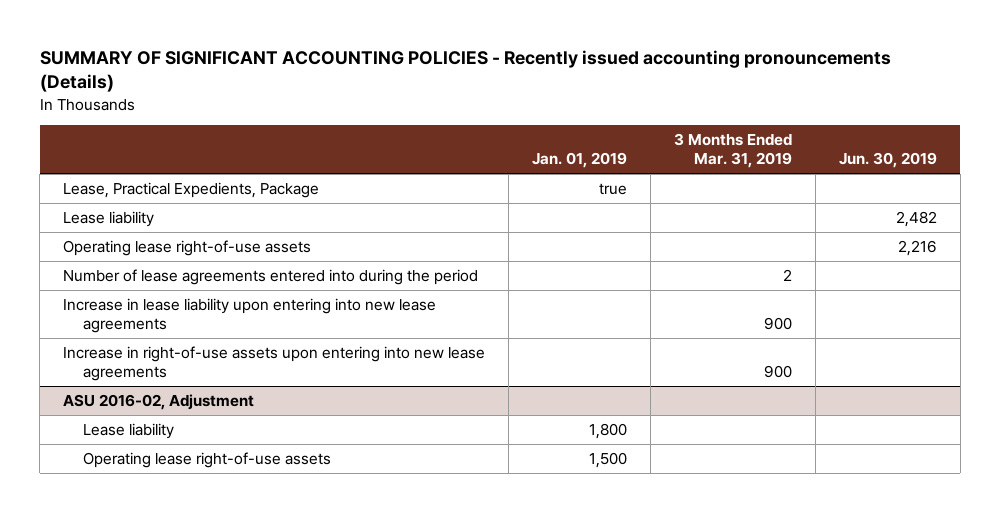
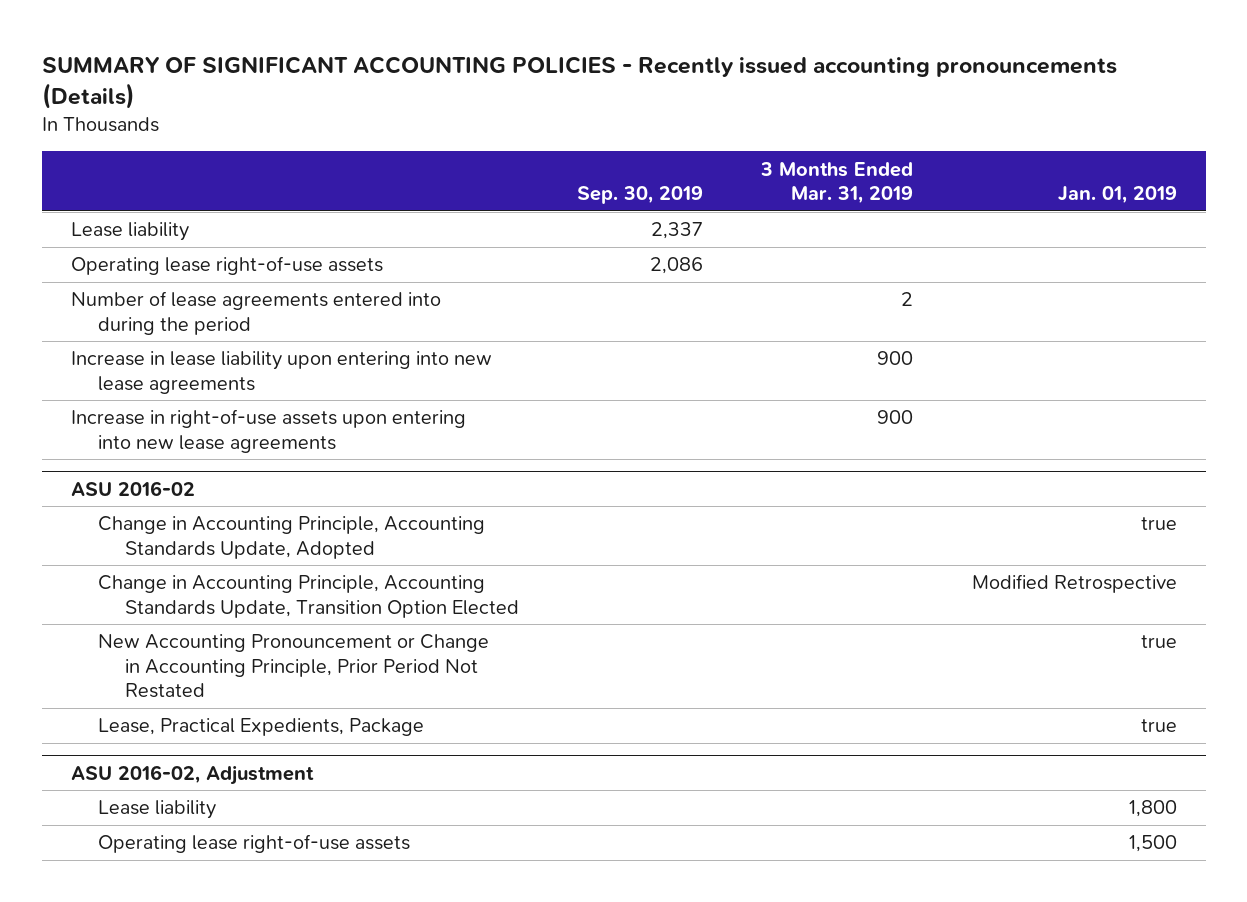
- | Jan. 01, 2019 | 3 Months Ended Mar. 31, 2019 | Jun. 30, 2019
+ | Sep. 30, 2019 | 3 Months Ended Mar. 31, 2019 | Jan. 01, 2019
- Lease, Practical Expedients, Package | true | |
+ ASU 2016-02
+ Change in Accounting Principle, Accounting Standards Update, Adopted | | | true
+ Change in Accounting Principle, Accounting Standards Update, Transition Option Elected | | | Modified Retrospective
+ New Accounting Pronouncement or Change in Accounting Principle, Prior Period Not Restated | | | true
+ Lease, Practical Expedients, Package | | | true

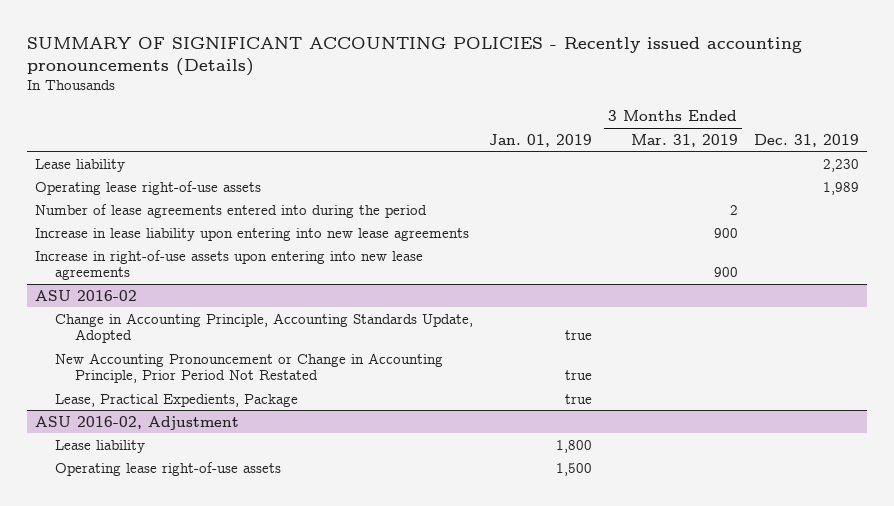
- | Sep. 30, 2019 | 3 Months Ended Mar. 31, 2019 | Jan. 01, 2019
+ | Jan. 01, 2019 | 3 Months Ended Mar. 31, 2019 | Dec. 31, 2019
@ ASU 2016-02
- Change in Accounting Principle, Accounting Standards Update, Transition Option Elected | | | Modified Retrospective

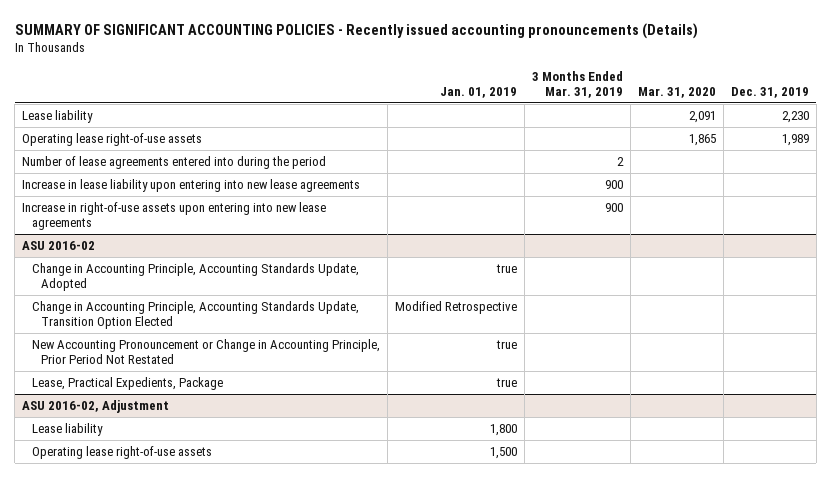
- | Jan. 01, 2019 | 3 Months Ended Mar. 31, 2019 | Dec. 31, 2019
+ | Jan. 01, 2019 | 3 Months Ended Mar. 31, 2019 | Mar. 31, 2020 | Dec. 31, 2019
@ ASU 2016-02
+ Change in Accounting Principle, Accounting Standards Update, Transition Option Elected | Modified Retrospective | | |

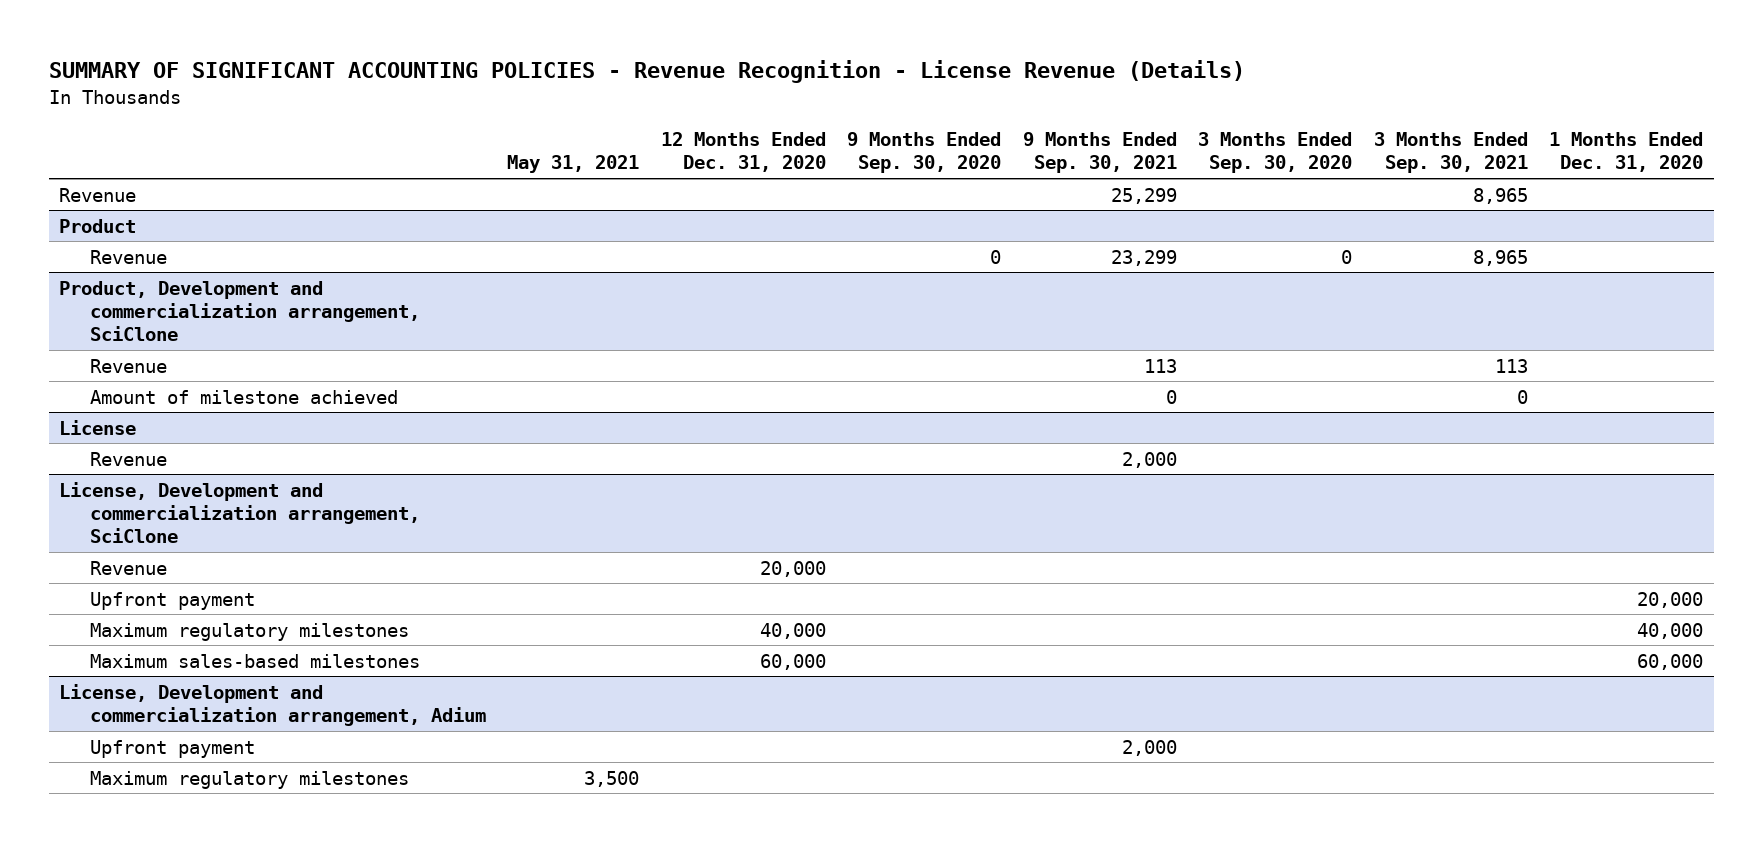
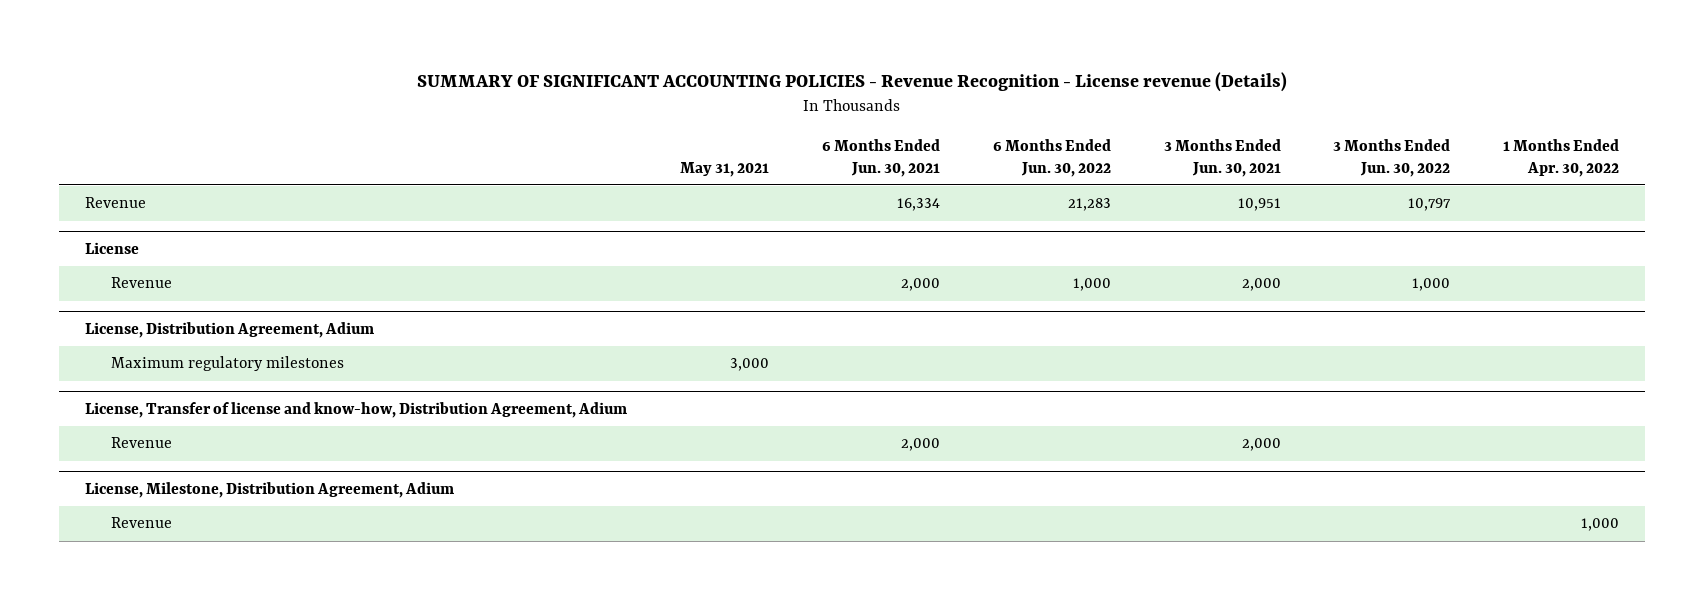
- SUMMARY OF SIGNIFICANT ACCOUNTING POLICIES - Revenue Recognition - License Revenue (Details)
+ SUMMARY OF SIGNIFICANT ACCOUNTING POLICIES - Revenue Recognition - License revenue (Details)
- | May 31, 2021 | 12 Months Ended Dec. 31, 2020 | 9 Months Ended Sep. 30, 2020 | 9 Months Ended Sep. 30, 2021 | 3 Months Ended Sep. 30, 2020 | 3 Months Ended Sep. 30, 2021 | 1 Months Ended Dec. 31, 2020
+ | May 31, 2021 | 6 Months Ended Jun. 30, 2021 | 6 Months Ended Jun. 30, 2022 | 3 Months Ended Jun. 30, 2021 | 3 Months Ended Jun. 30, 2022 | 1 Months Ended Apr. 30, 2022
- Product
- Revenue | | | 0 | 23,299 | 0 | 8,965 |
- Product, Development and commercialization arrangement, SciClone
- Revenue | | | | 113 | | 113 |
- Amount of milestone achieved | | | | 0 | | 0 |
- License, Development and commercialization arrangement, SciClone
- Revenue | | 20,000 | | | | |
- Upfront payment | | | | | | | 20,000
- Maximum regulatory milestones | | 40,000 | | | | | 40,000
- Maximum sales-based milestones | | 60,000 | | | | | 60,000
- License, Development and commercialization arrangement, Adium
- Upfront payment | | | | 2,000 | | |
- Maximum regulatory milestones | 3,500 | | | | | |
+ License, Distribution Agreement, Adium
+ Maximum regulatory milestones | 3,000 | | | | |
+ License, Transfer of license and know-how, Distribution Agreement, Adium
+ Revenue | | 2,000 | | 2,000 | |
+ License, Milestone, Distribution Agreement, Adium
+ Revenue | | | | | | 1,000

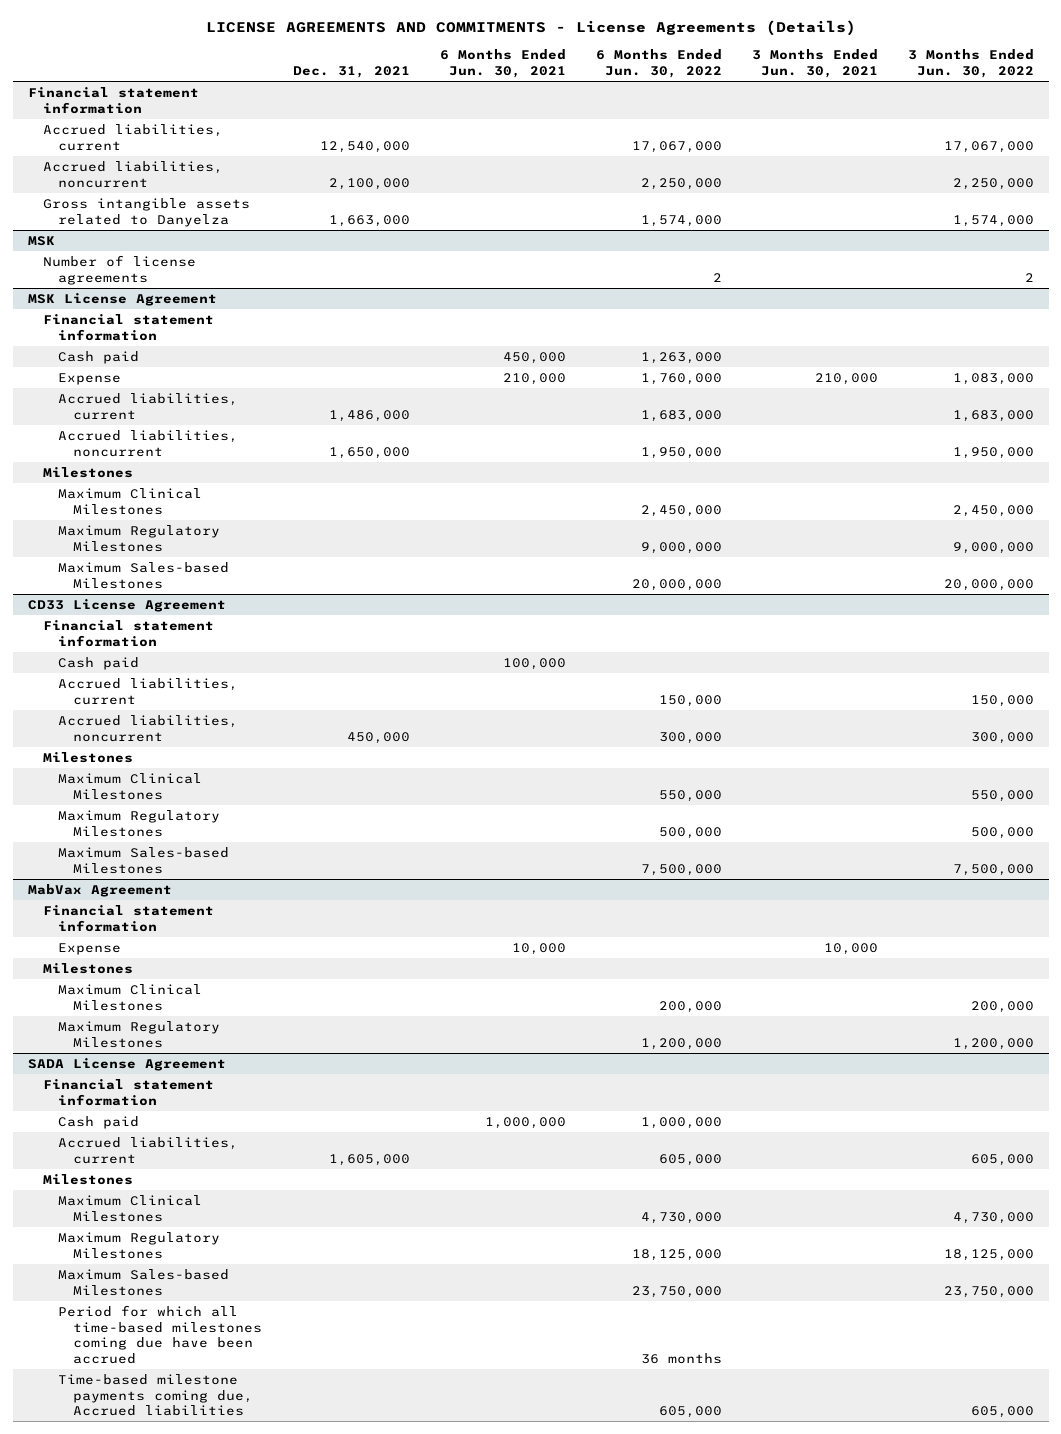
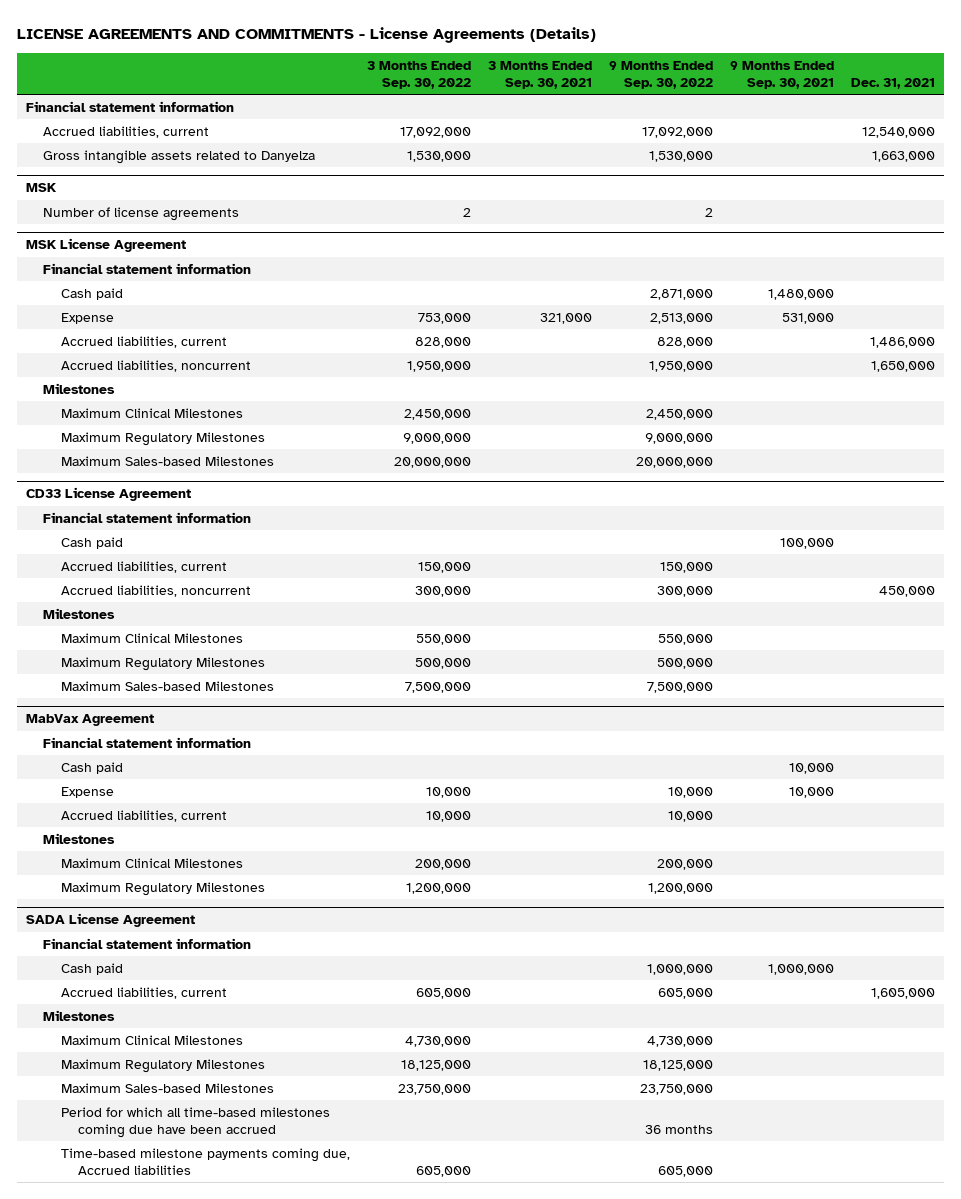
- | Dec. 31, 2021 | 6 Months Ended Jun. 30, 2021 | 6 Months Ended Jun. 30, 2022 | 3 Months Ended Jun. 30, 2021 | 3 Months Ended Jun. 30, 2022
+ | 3 Months Ended Sep. 30, 2022 | 3 Months Ended Sep. 30, 2021 | 9 Months Ended Sep. 30, 2022 | 9 Months Ended Sep. 30, 2021 | Dec. 31, 2021
- Accrued liabilities, noncurrent | 2,100,000 | | 2,250,000 | | 2,250,000
@ MabVax Agreement
+ Cash paid | | | | 10,000 |
+ Accrued liabilities, current | 10,000 | | 10,000 | |

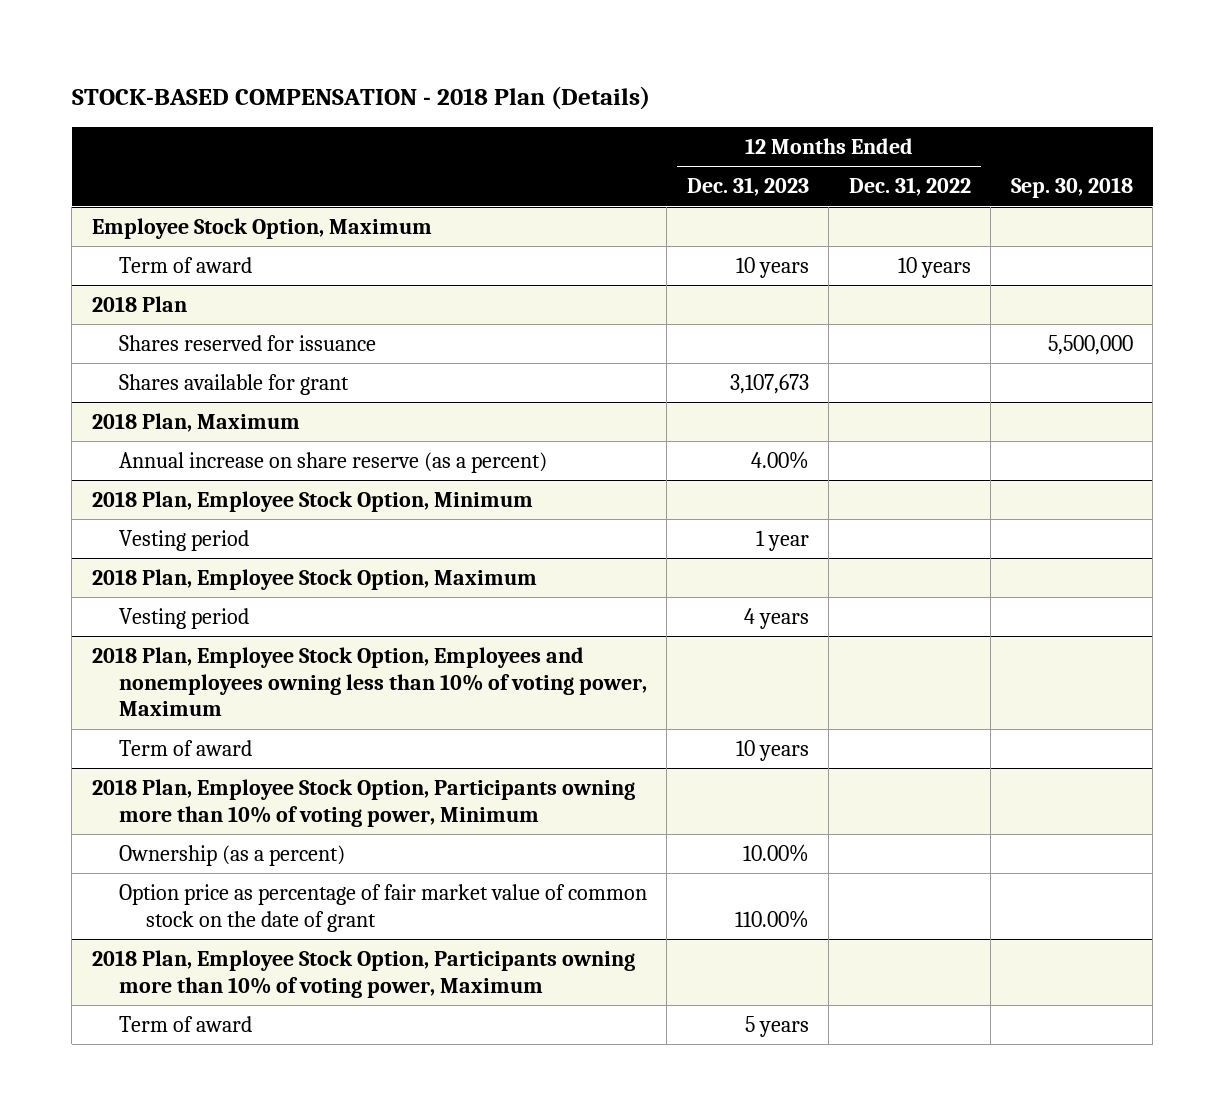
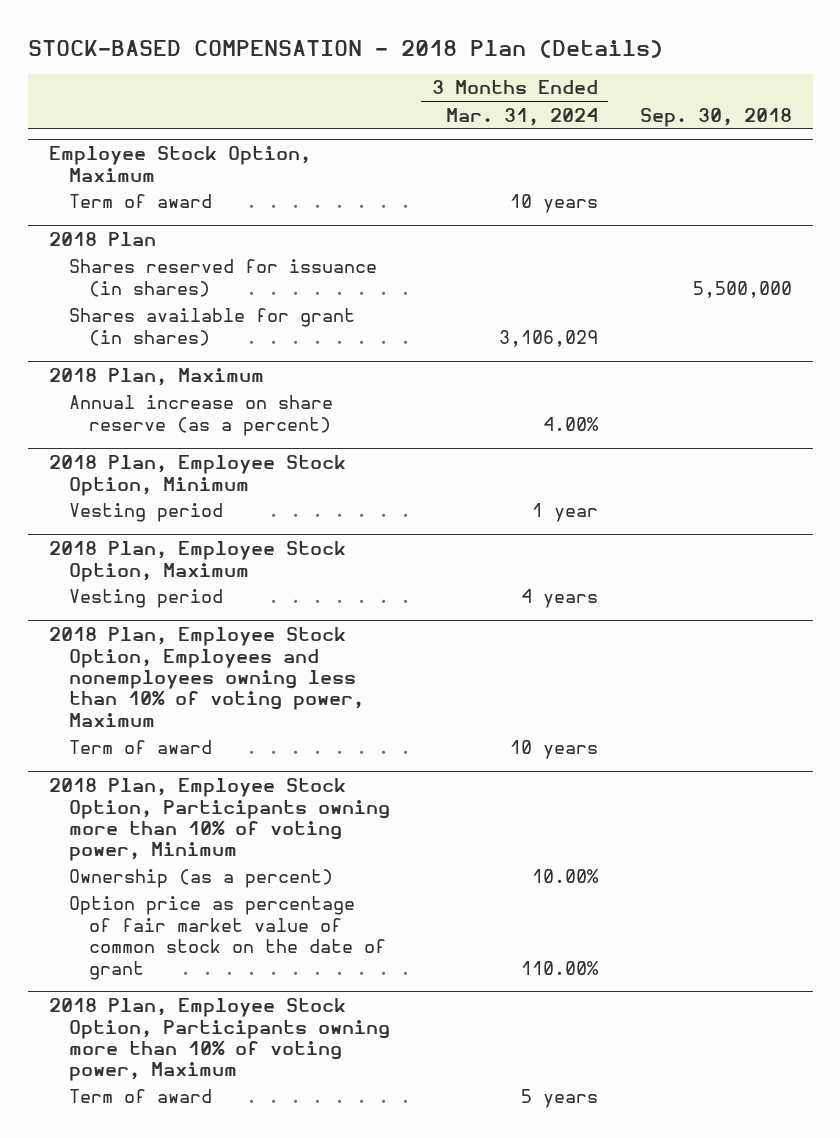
- | 12 Months Ended Dec. 31, 2023 | 12 Months Ended Dec. 31, 2022 | Sep. 30, 2018
+ | 3 Months Ended Mar. 31, 2024 | Sep. 30, 2018
@ 2018 Plan
- Shares reserved for issuance | | | 5,500,000
- Shares available for grant | 3,107,673 | |
+ Shares reserved for issuance (in shares) | | 5,500,000
+ Shares available for grant (in shares) | 3,106,029 |

